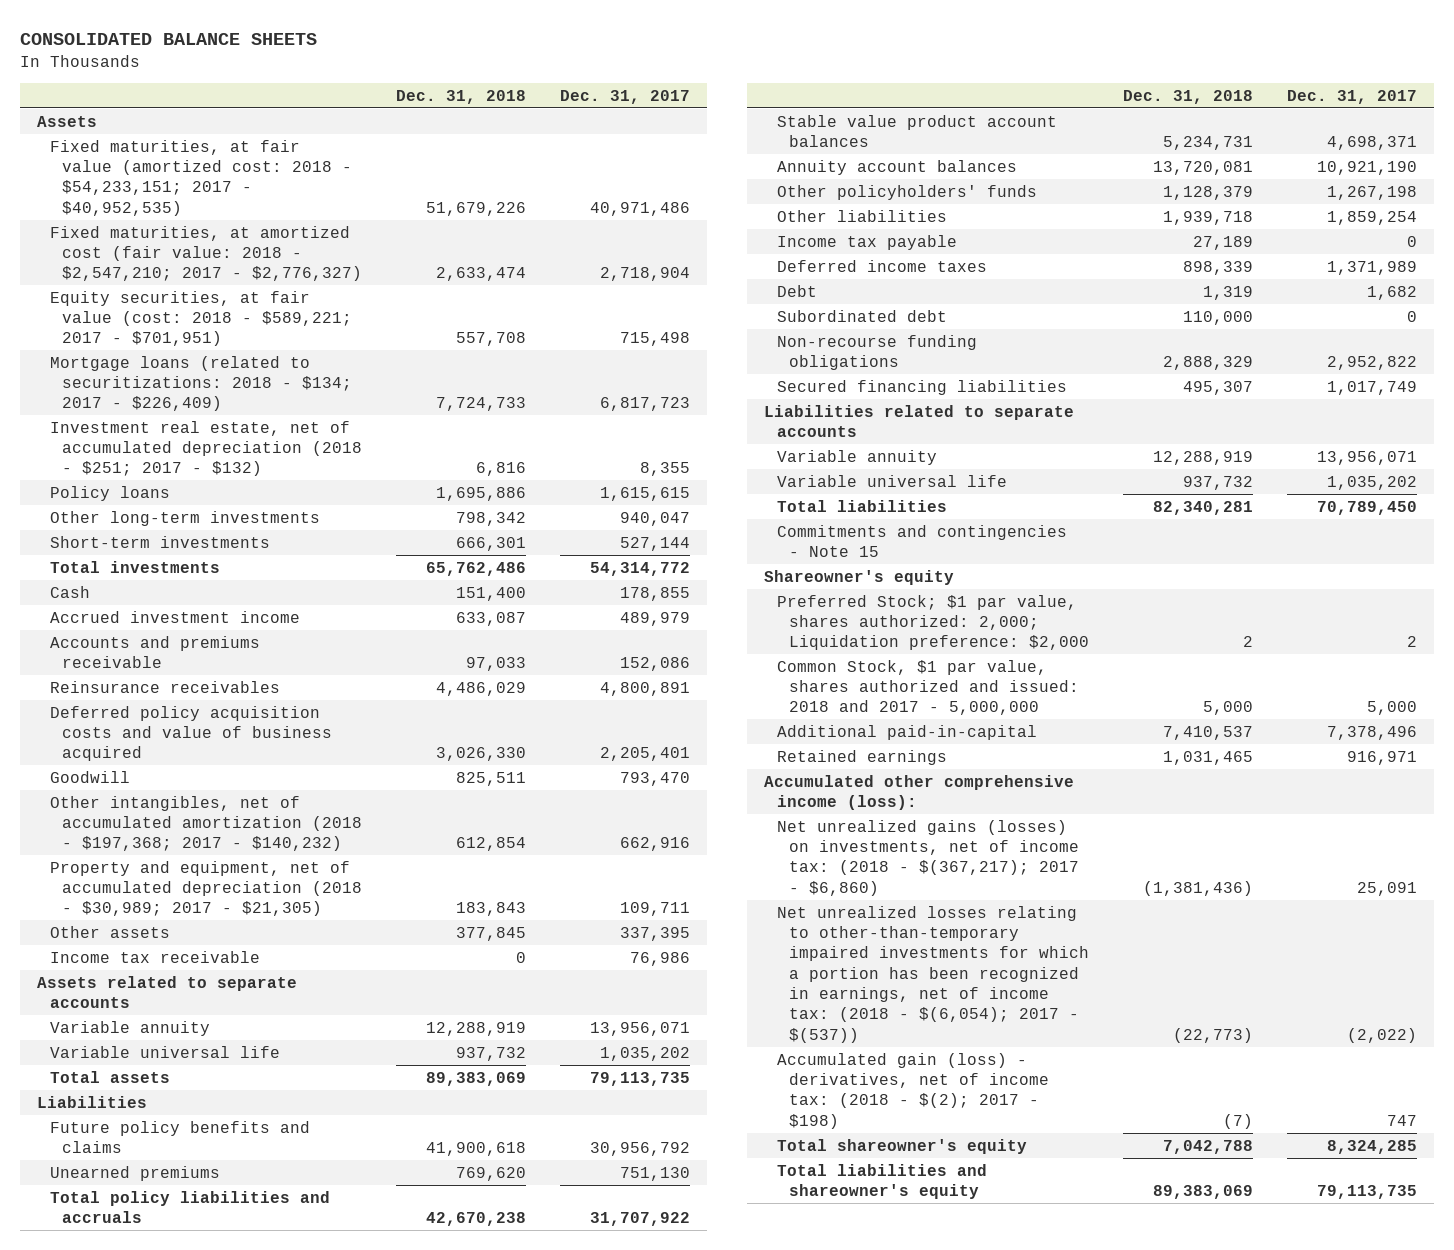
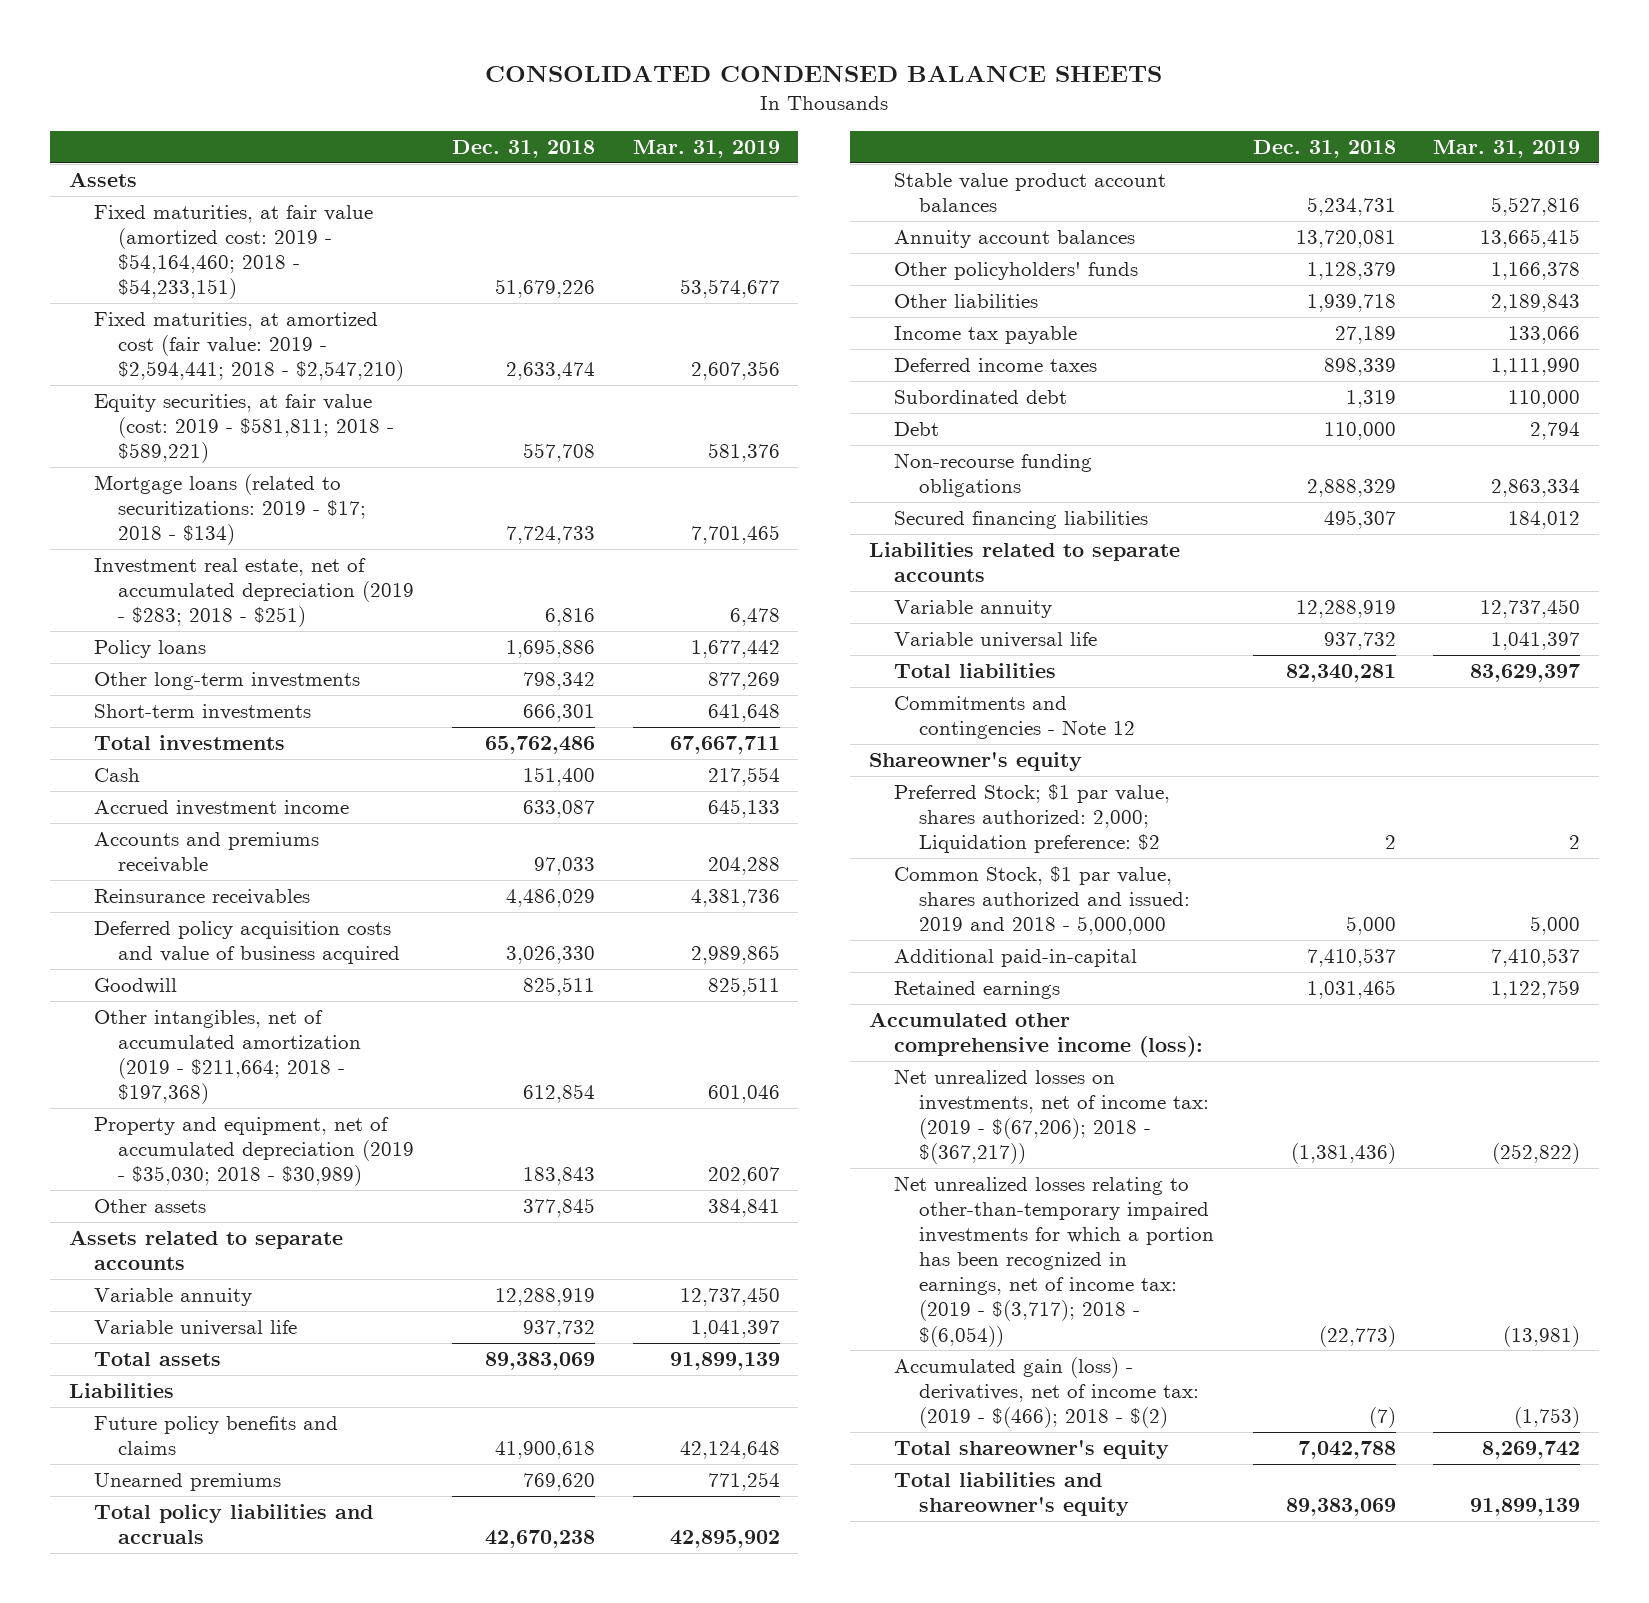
- CONSOLIDATED BALANCE SHEETS
+ CONSOLIDATED CONDENSED BALANCE SHEETS
- | Dec. 31, 2018 | Dec. 31, 2017
+ | Dec. 31, 2018 | Mar. 31, 2019
- Fixed maturities, at fair value (amortized cost: 2018 - $54,233,151; 2017 - $40,952,535) | 51,679,226 | 40,971,486
- Fixed maturities, at amortized cost (fair value: 2018 - $2,547,210; 2017 - $2,776,327) | 2,633,474 | 2,718,904
- Equity securities, at fair value (cost: 2018 - $589,221; 2017 - $701,951) | 557,708 | 715,498
- Mortgage loans (related to securitizations: 2018 - $134; 2017 - $226,409) | 7,724,733 | 6,817,723
- Investment real estate, net of accumulated depreciation (2018 - $251; 2017 - $132) | 6,816 | 8,355
+ Fixed maturities, at fair value (amortized cost: 2019 - $54,164,460; 2018 - $54,233,151) | 51,679,226 | 53,574,677
+ Fixed maturities, at amortized cost (fair value: 2019 - $2,594,441; 2018 - $2,547,210) | 2,633,474 | 2,607,356
+ Equity securities, at fair value (cost: 2019 - $581,811; 2018 - $589,221) | 557,708 | 581,376
+ Mortgage loans (related to securitizations: 2019 - $17; 2018 - $134) | 7,724,733 | 7,701,465
+ Investment real estate, net of accumulated depreciation (2019 - $283; 2018 - $251) | 6,816 | 6,478
- Other intangibles, net of accumulated amortization (2018 - $197,368; 2017 - $140,232) | 612,854 | 662,916
- Property and equipment, net of accumulated depreciation (2018 - $30,989; 2017 - $21,305) | 183,843 | 109,711
+ Other intangibles, net of accumulated amortization (2019 - $211,664; 2018 - $197,368) | 612,854 | 601,046
+ Property and equipment, net of accumulated depreciation (2019 - $35,030; 2018 - $30,989) | 183,843 | 202,607
- Income tax receivable | 0 | 76,986
- Debt | 1,319 | 1,682
- Subordinated debt | 110,000 | 0
+ Subordinated debt | 1,319 | 110,000
+ Debt | 110,000 | 2,794
- Commitments and contingencies - Note 15
+ Commitments and contingencies - Note 12
- Preferred Stock; $1 par value, shares authorized: 2,000; Liquidation preference: $2,000 | 2 | 2
- Common Stock, $1 par value, shares authorized and issued: 2018 and 2017 - 5,000,000 | 5,000 | 5,000
+ Preferred Stock; $1 par value, shares authorized: 2,000; Liquidation preference: $2 | 2 | 2
+ Common Stock, $1 par value, shares authorized and issued: 2019 and 2018 - 5,000,000 | 5,000 | 5,000
- Net unrealized gains (losses) on investments, net of income tax: (2018 - $(367,217); 2017 - $6,860) | (1,381,436) | 25,091
- Net unrealized losses relating to other-than-temporary impaired investments for which a portion has been recognized in earnings, net of income tax: (2018 - $(6,054); 2017 - $(537)) | (22,773) | (2,022)
- Accumulated gain (loss) - derivatives, net of income tax: (2018 - $(2); 2017 - $198) | (7) | 747
+ Net unrealized losses on investments, net of income tax: (2019 - $(67,206); 2018 - $(367,217)) | (1,381,436) | (252,822)
+ Net unrealized losses relating to other-than-temporary impaired investments for which a portion has been recognized in earnings, net of income tax: (2019 - $(3,717); 2018 - $(6,054)) | (22,773) | (13,981)
+ Accumulated gain (loss) - derivatives, net of income tax: (2019 - $(466); 2018 - $(2) | (7) | (1,753)

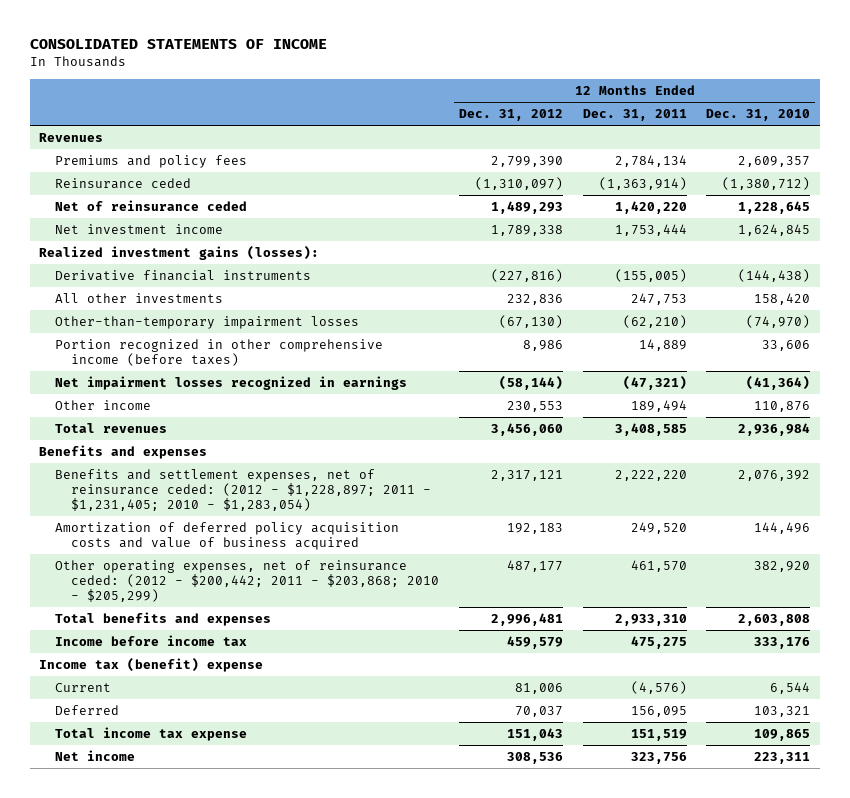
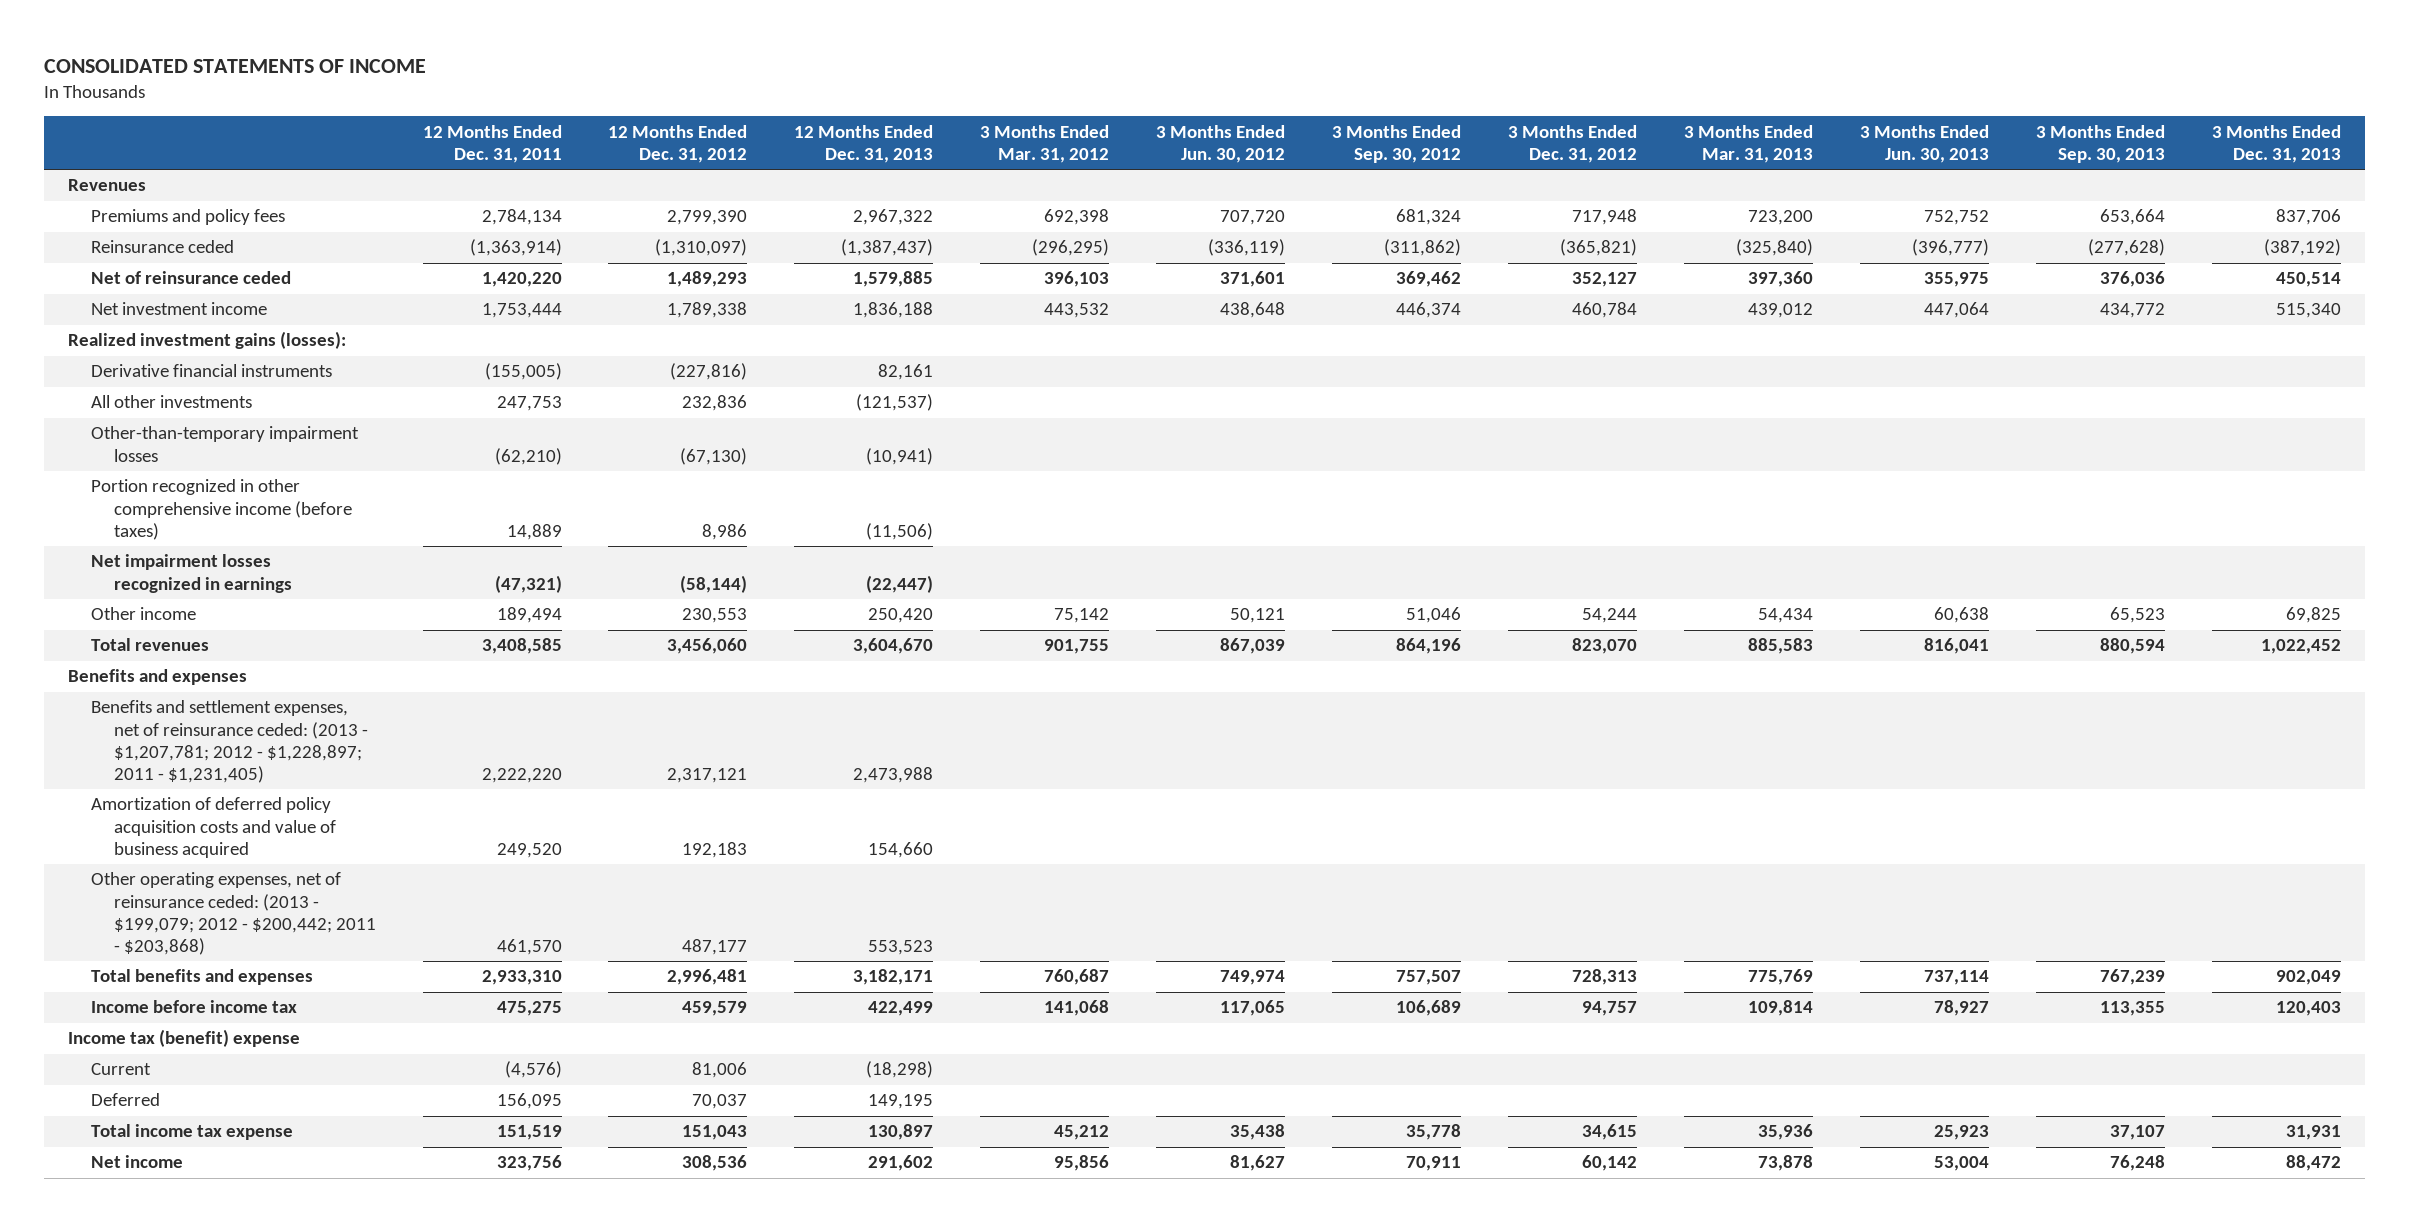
- | 12 Months Ended Dec. 31, 2012 | 12 Months Ended Dec. 31, 2011 | 12 Months Ended Dec. 31, 2010
+ | 12 Months Ended Dec. 31, 2011 | 12 Months Ended Dec. 31, 2012 | 12 Months Ended Dec. 31, 2013 | 3 Months Ended Mar. 31, 2012 | 3 Months Ended Jun. 30, 2012 | 3 Months Ended Sep. 30, 2012 | 3 Months Ended Dec. 31, 2012 | 3 Months Ended Mar. 31, 2013 | 3 Months Ended Jun. 30, 2013 | 3 Months Ended Sep. 30, 2013 | 3 Months Ended Dec. 31, 2013
- Benefits and settlement expenses, net of reinsurance ceded: (2012 - $1,228,897; 2011 - $1,231,405; 2010 - $1,283,054) | 2,317,121 | 2,222,220 | 2,076,392
+ Benefits and settlement expenses, net of reinsurance ceded: (2013 - $1,207,781; 2012 - $1,228,897; 2011 - $1,231,405) | 2,222,220 | 2,317,121 | 2,473,988 | | | | | | | |
- Other operating expenses, net of reinsurance ceded: (2012 - $200,442; 2011 - $203,868; 2010 - $205,299) | 487,177 | 461,570 | 382,920
+ Other operating expenses, net of reinsurance ceded: (2013 - $199,079; 2012 - $200,442; 2011 - $203,868) | 461,570 | 487,177 | 553,523 | | | | | | | |

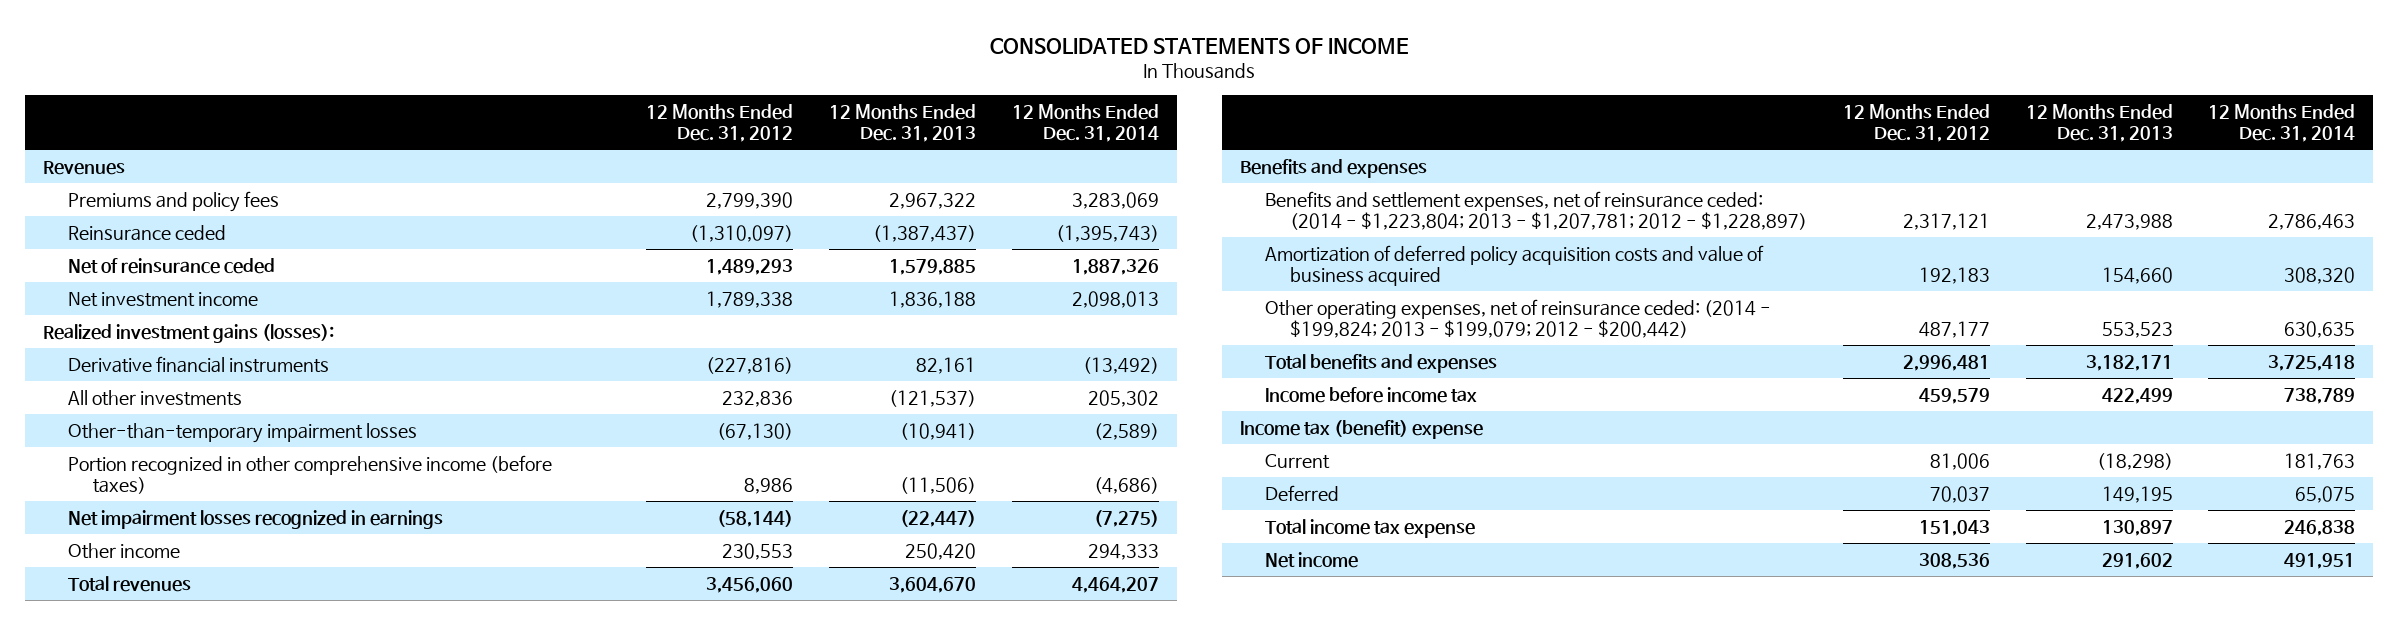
- | 12 Months Ended Dec. 31, 2011 | 12 Months Ended Dec. 31, 2012 | 12 Months Ended Dec. 31, 2013 | 3 Months Ended Mar. 31, 2012 | 3 Months Ended Jun. 30, 2012 | 3 Months Ended Sep. 30, 2012 | 3 Months Ended Dec. 31, 2012 | 3 Months Ended Mar. 31, 2013 | 3 Months Ended Jun. 30, 2013 | 3 Months Ended Sep. 30, 2013 | 3 Months Ended Dec. 31, 2013
+ | 12 Months Ended Dec. 31, 2012 | 12 Months Ended Dec. 31, 2013 | 12 Months Ended Dec. 31, 2014
- Benefits and settlement expenses, net of reinsurance ceded: (2013 - $1,207,781; 2012 - $1,228,897; 2011 - $1,231,405) | 2,222,220 | 2,317,121 | 2,473,988 | | | | | | | |
+ Benefits and settlement expenses, net of reinsurance ceded: (2014 - $1,223,804; 2013 - $1,207,781; 2012 - $1,228,897) | 2,317,121 | 2,473,988 | 2,786,463
- Other operating expenses, net of reinsurance ceded: (2013 - $199,079; 2012 - $200,442; 2011 - $203,868) | 461,570 | 487,177 | 553,523 | | | | | | | |
+ Other operating expenses, net of reinsurance ceded: (2014 - $199,824; 2013 - $199,079; 2012 - $200,442) | 487,177 | 553,523 | 630,635

